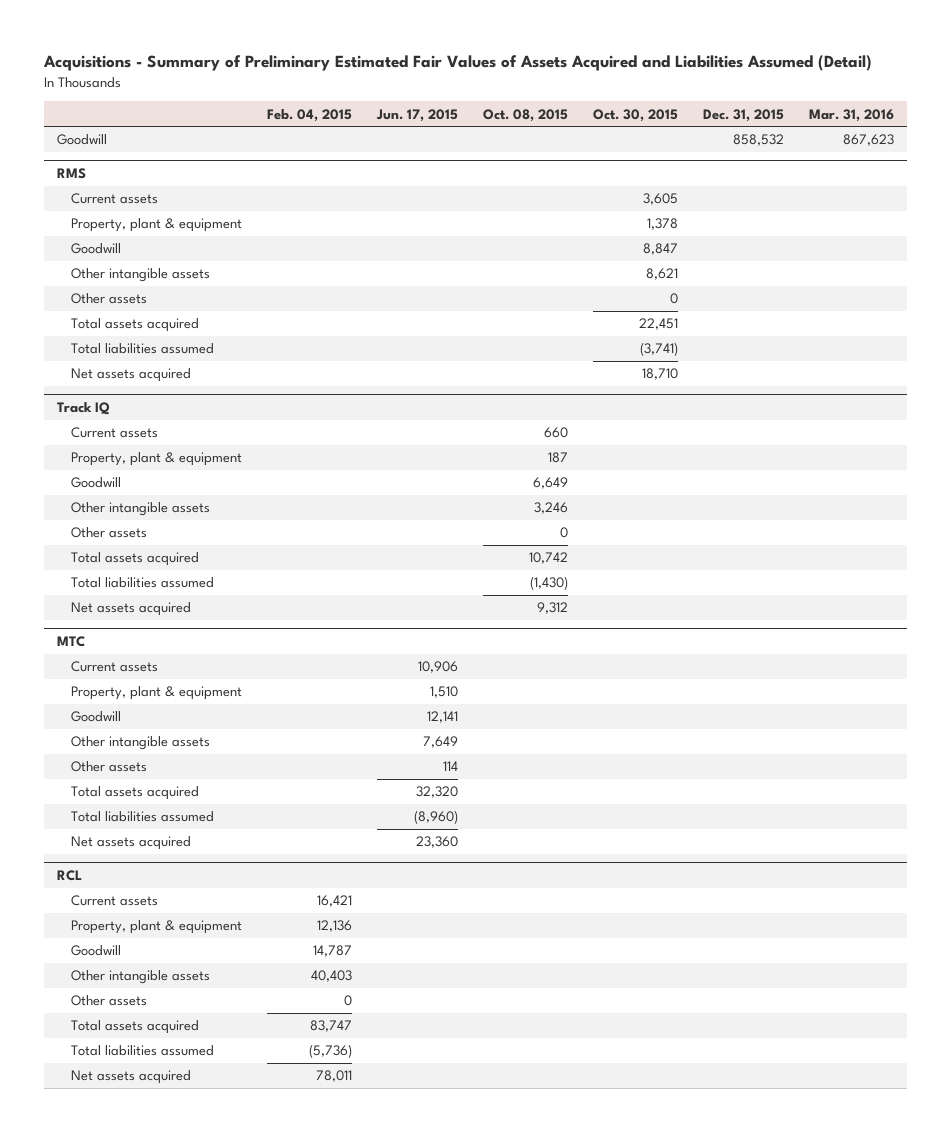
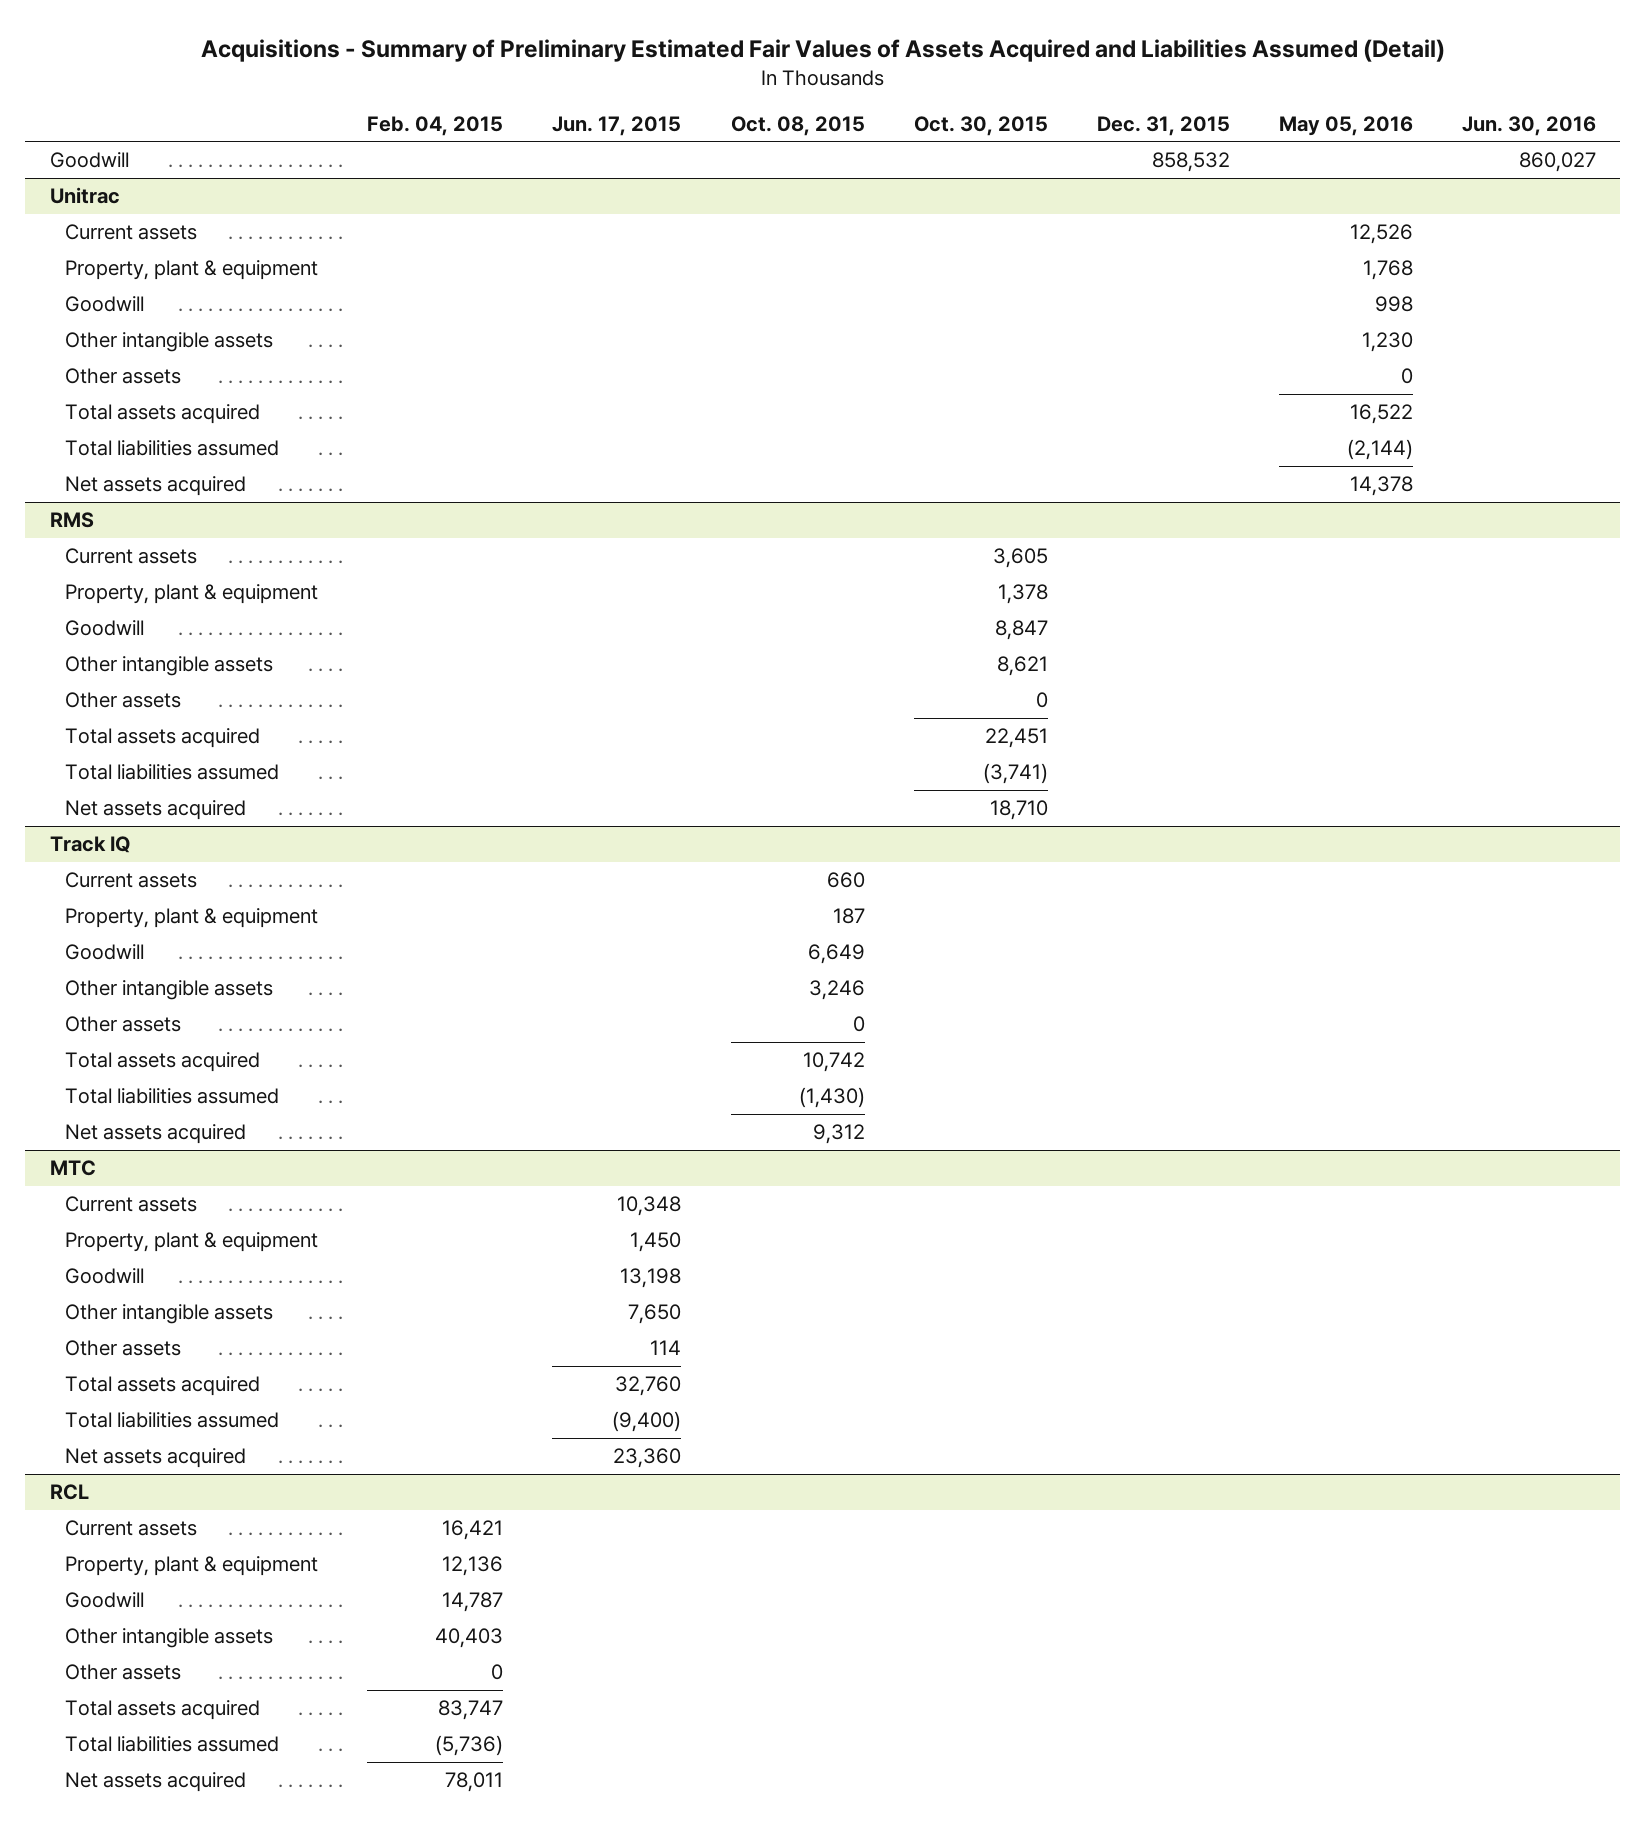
- | Feb. 04, 2015 | Jun. 17, 2015 | Oct. 08, 2015 | Oct. 30, 2015 | Dec. 31, 2015 | Mar. 31, 2016
+ | Feb. 04, 2015 | Jun. 17, 2015 | Oct. 08, 2015 | Oct. 30, 2015 | Dec. 31, 2015 | May 05, 2016 | Jun. 30, 2016
+ Unitrac
+ Current assets | | | | | | 12,526 |
+ Property, plant & equipment | | | | | | 1,768 |
+ Goodwill | | | | | | 998 |
+ Other intangible assets | | | | | | 1,230 |
+ Other assets | | | | | | 0 |
+ Total assets acquired | | | | | | 16,522 |
+ Total liabilities assumed | | | | | | (2,144) |
+ Net assets acquired | | | | | | 14,378 |
@ MTC
- Current assets | | 10,906 | | | |
- Property, plant & equipment | | 1,510 | | | |
- Goodwill | | 12,141 | | | |
- Other intangible assets | | 7,649 | | | |
+ Current assets | | 10,348 | | | | |
+ Property, plant & equipment | | 1,450 | | | | |
+ Goodwill | | 13,198 | | | | |
+ Other intangible assets | | 7,650 | | | | |
- Total assets acquired | | 32,320 | | | |
- Total liabilities assumed | | (8,960) | | | |
+ Total assets acquired | | 32,760 | | | | |
+ Total liabilities assumed | | (9,400) | | | | |

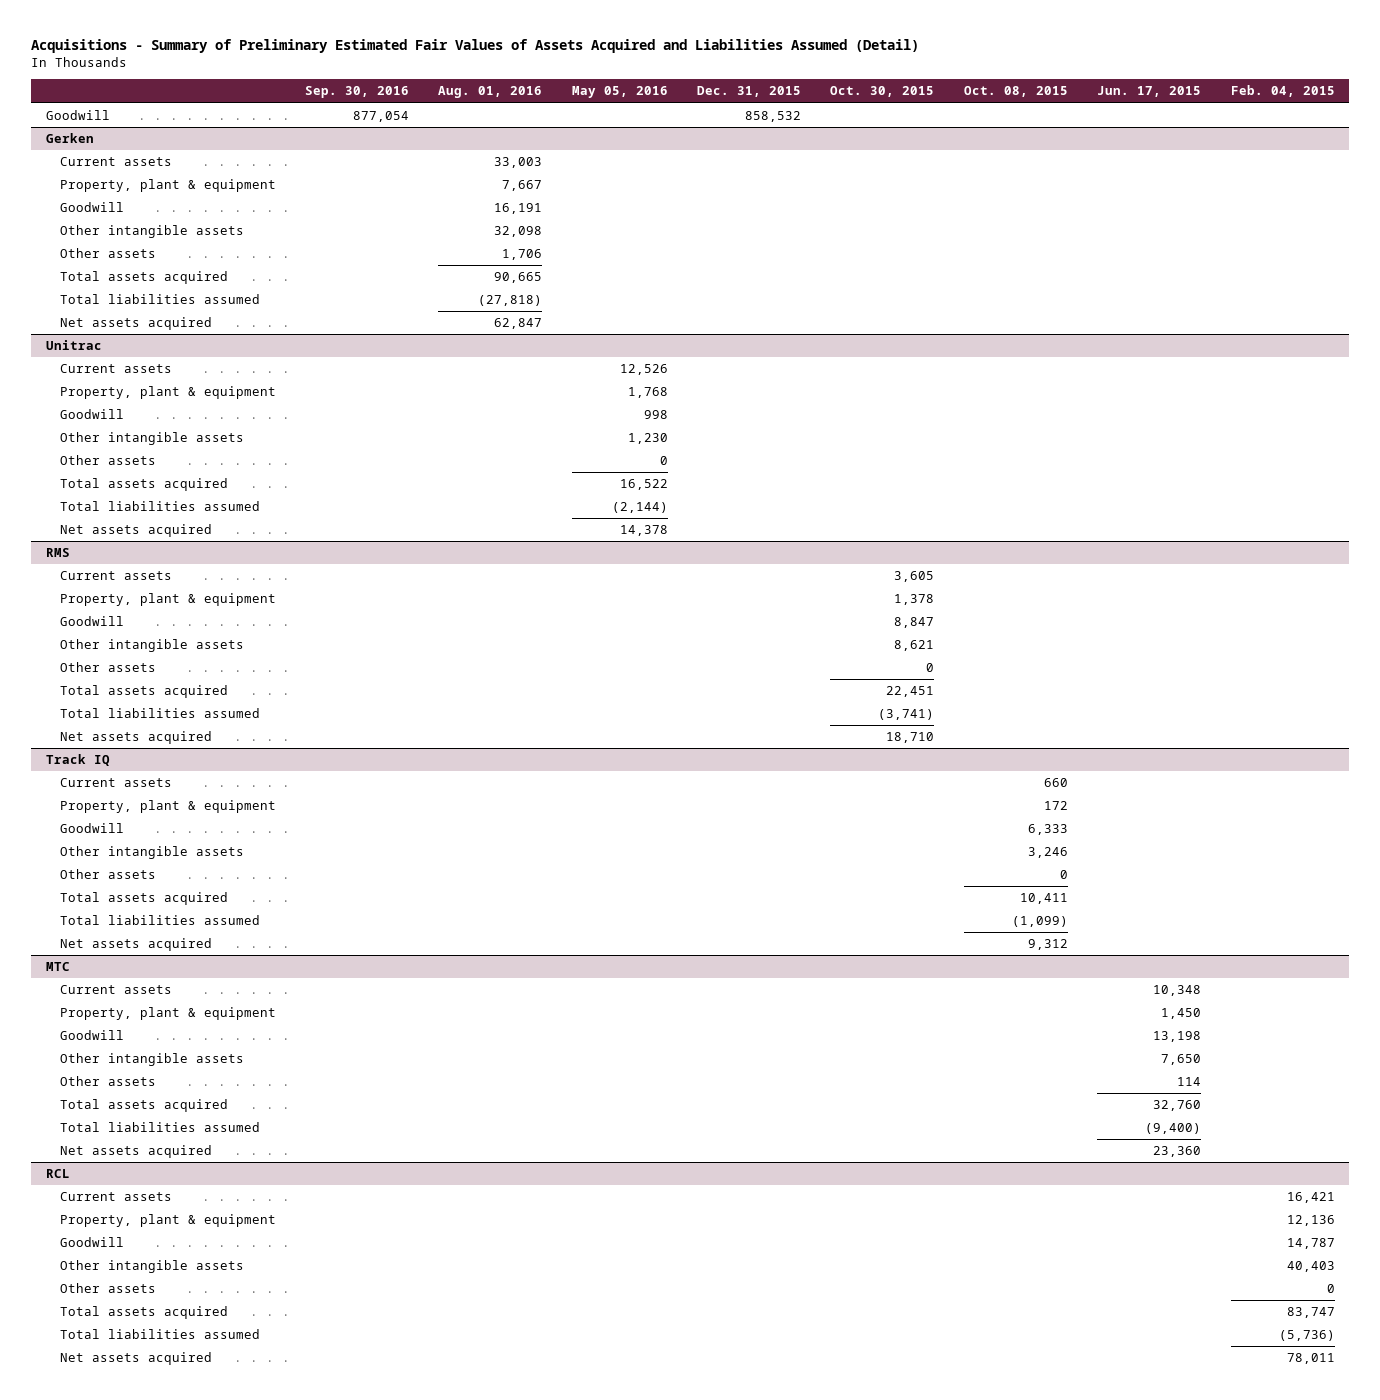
- | Feb. 04, 2015 | Jun. 17, 2015 | Oct. 08, 2015 | Oct. 30, 2015 | Dec. 31, 2015 | May 05, 2016 | Jun. 30, 2016
+ | Sep. 30, 2016 | Aug. 01, 2016 | May 05, 2016 | Dec. 31, 2015 | Oct. 30, 2015 | Oct. 08, 2015 | Jun. 17, 2015 | Feb. 04, 2015
+ Gerken
+ Current assets | | 33,003 | | | | | |
+ Property, plant & equipment | | 7,667 | | | | | |
+ Goodwill | | 16,191 | | | | | |
+ Other intangible assets | | 32,098 | | | | | |
+ Other assets | | 1,706 | | | | | |
+ Total assets acquired | | 90,665 | | | | | |
+ Total liabilities assumed | | (27,818) | | | | | |
+ Net assets acquired | | 62,847 | | | | | |
@ Track IQ
- Property, plant & equipment | | | 187 | | | |
- Goodwill | | | 6,649 | | | |
+ Property, plant & equipment | | | | | | 172 | |
+ Goodwill | | | | | | 6,333 | |
- Total assets acquired | | | 10,742 | | | |
- Total liabilities assumed | | | (1,430) | | | |
+ Total assets acquired | | | | | | 10,411 | |
+ Total liabilities assumed | | | | | | (1,099) | |

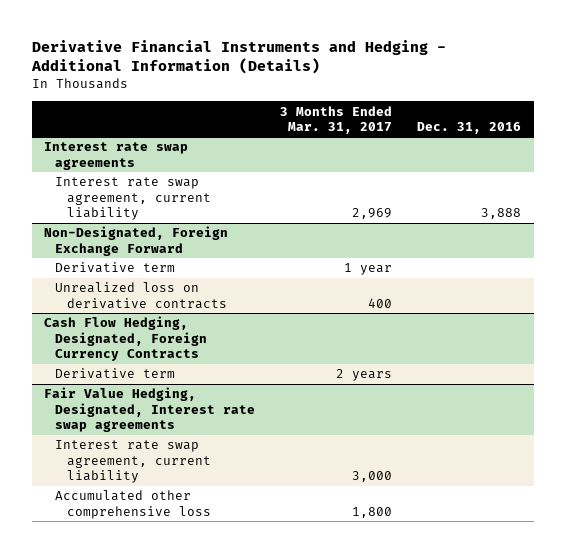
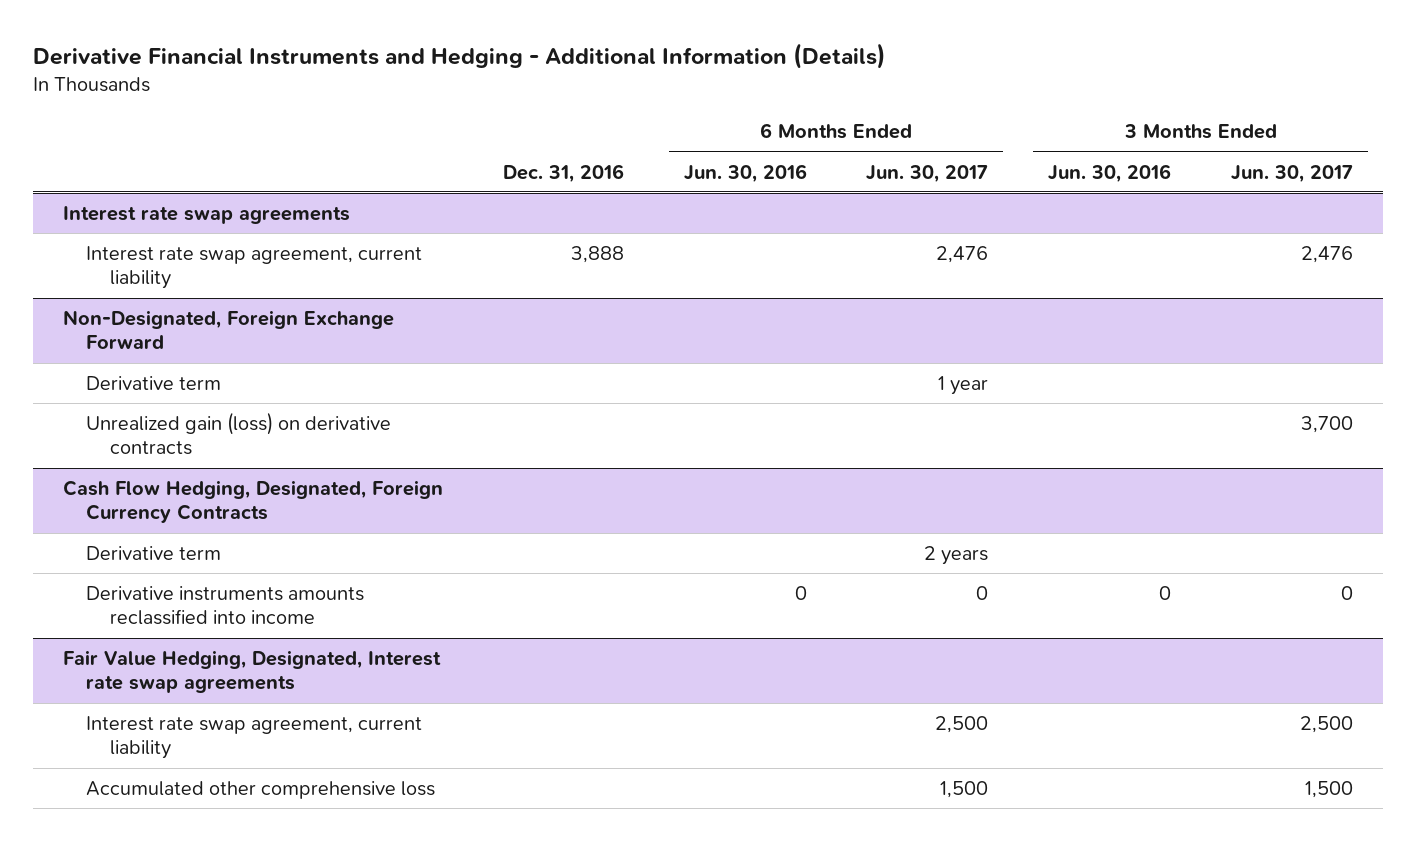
- | 3 Months Ended Mar. 31, 2017 | Dec. 31, 2016
+ | Dec. 31, 2016 | 6 Months Ended Jun. 30, 2016 | 6 Months Ended Jun. 30, 2017 | 3 Months Ended Jun. 30, 2016 | 3 Months Ended Jun. 30, 2017
@ Non-Designated, Foreign Exchange Forward
- Unrealized loss on derivative contracts | 400 |
+ Unrealized gain (loss) on derivative contracts | | | | | 3,700
@ Cash Flow Hedging, Designated, Foreign Currency Contracts
+ Derivative instruments amounts reclassified into income | | 0 | 0 | 0 | 0

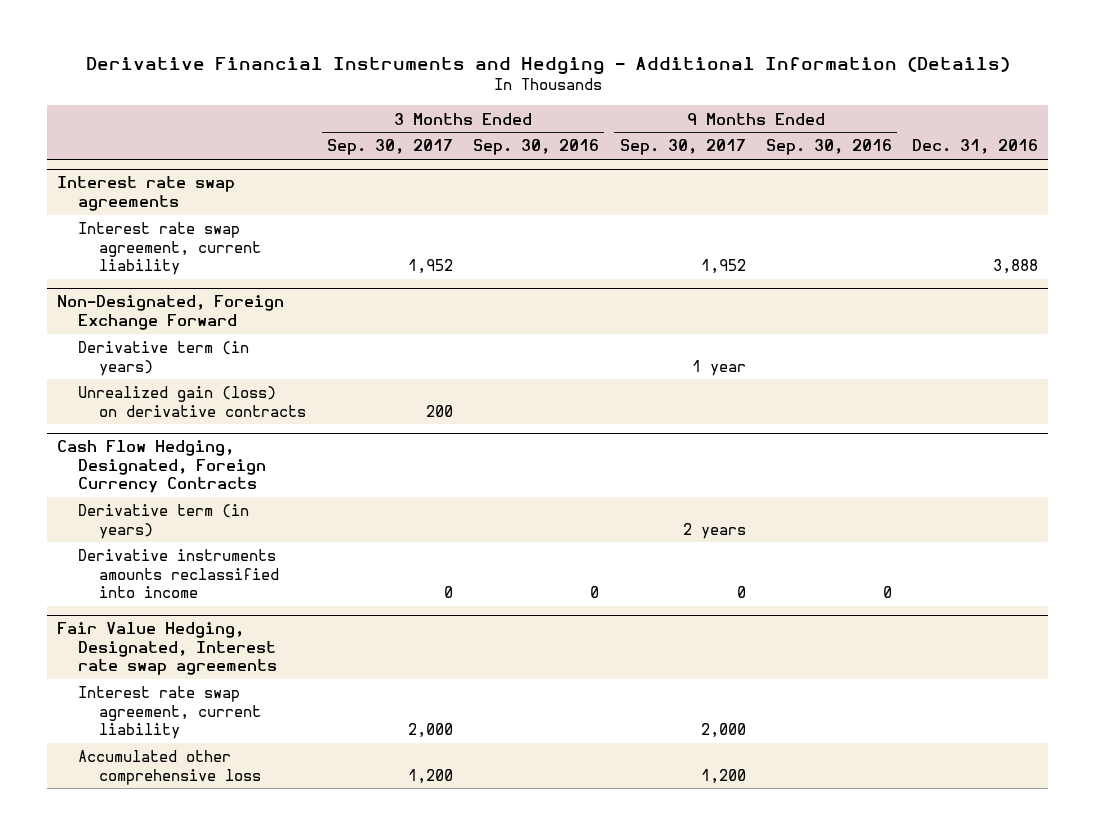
- | Dec. 31, 2016 | 6 Months Ended Jun. 30, 2016 | 6 Months Ended Jun. 30, 2017 | 3 Months Ended Jun. 30, 2016 | 3 Months Ended Jun. 30, 2017
+ | 3 Months Ended Sep. 30, 2017 | 3 Months Ended Sep. 30, 2016 | 9 Months Ended Sep. 30, 2017 | 9 Months Ended Sep. 30, 2016 | Dec. 31, 2016
@ Non-Designated, Foreign Exchange Forward
- Derivative term | | | 1 year | |
+ Derivative term (in years) | | | 1 year | |
@ Cash Flow Hedging, Designated, Foreign Currency Contracts
- Derivative term | | | 2 years | |
+ Derivative term (in years) | | | 2 years | |

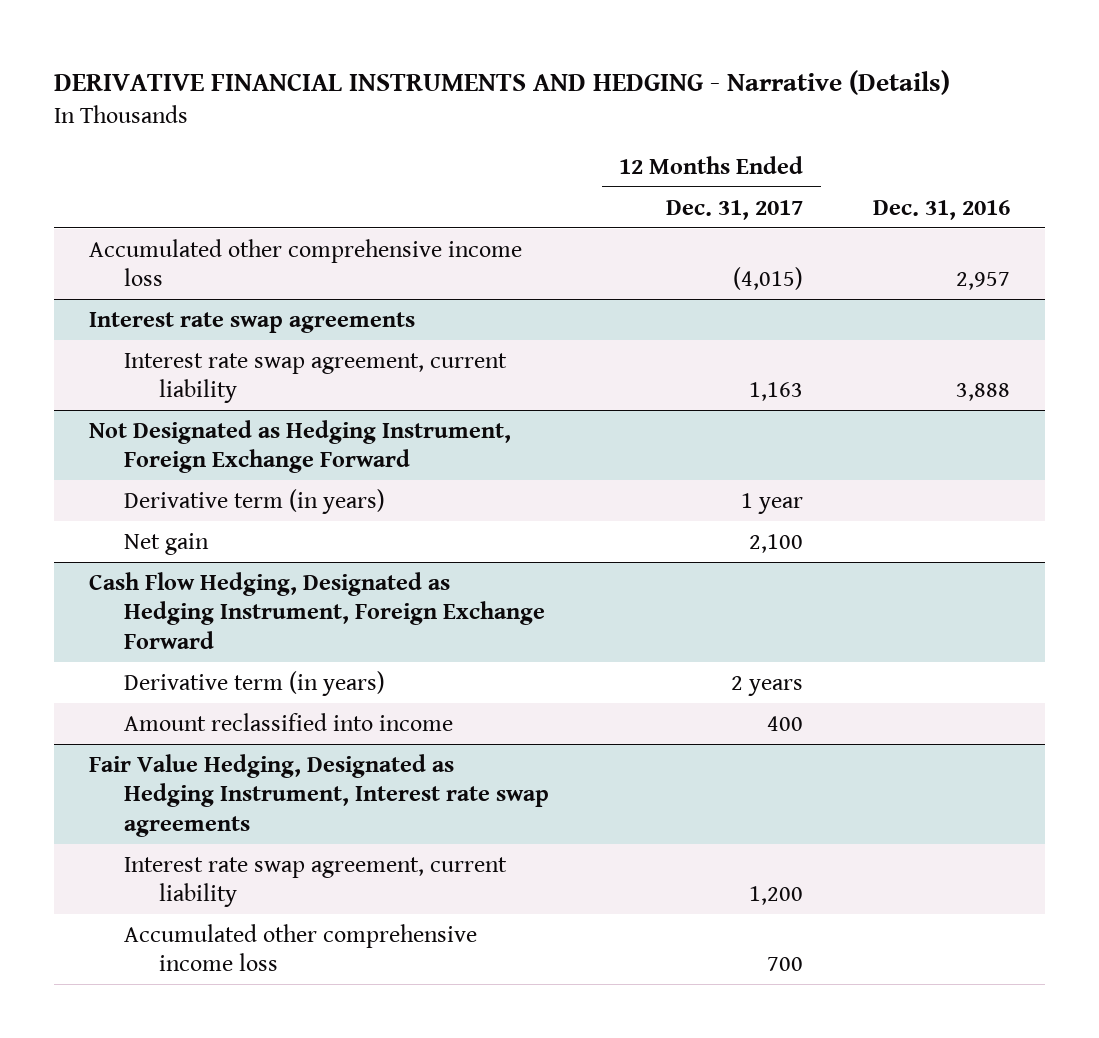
- Derivative Financial Instruments and Hedging - Additional Information (Details)
+ DERIVATIVE FINANCIAL INSTRUMENTS AND HEDGING - Narrative (Details)
- | 3 Months Ended Sep. 30, 2017 | 3 Months Ended Sep. 30, 2016 | 9 Months Ended Sep. 30, 2017 | 9 Months Ended Sep. 30, 2016 | Dec. 31, 2016
+ | 12 Months Ended Dec. 31, 2017 | Dec. 31, 2016
+ Accumulated other comprehensive income loss | (4,015) | 2,957
- Non-Designated, Foreign Exchange Forward
- Derivative term (in years) | | | 1 year | |
- Unrealized gain (loss) on derivative contracts | 200 | | | |
- Cash Flow Hedging, Designated, Foreign Currency Contracts
- Derivative term (in years) | | | 2 years | |
- Derivative instruments amounts reclassified into income | 0 | 0 | 0 | 0 |
- Fair Value Hedging, Designated, Interest rate swap agreements
+ Not Designated as Hedging Instrument, Foreign Exchange Forward
+ Derivative term (in years) | 1 year |
+ Net gain | 2,100 |
+ Cash Flow Hedging, Designated as Hedging Instrument, Foreign Exchange Forward
+ Derivative term (in years) | 2 years |
+ Amount reclassified into income | 400 |
+ Fair Value Hedging, Designated as Hedging Instrument, Interest rate swap agreements
- Accumulated other comprehensive loss | 1,200 | | 1,200 | |
+ Accumulated other comprehensive income loss | 700 |

